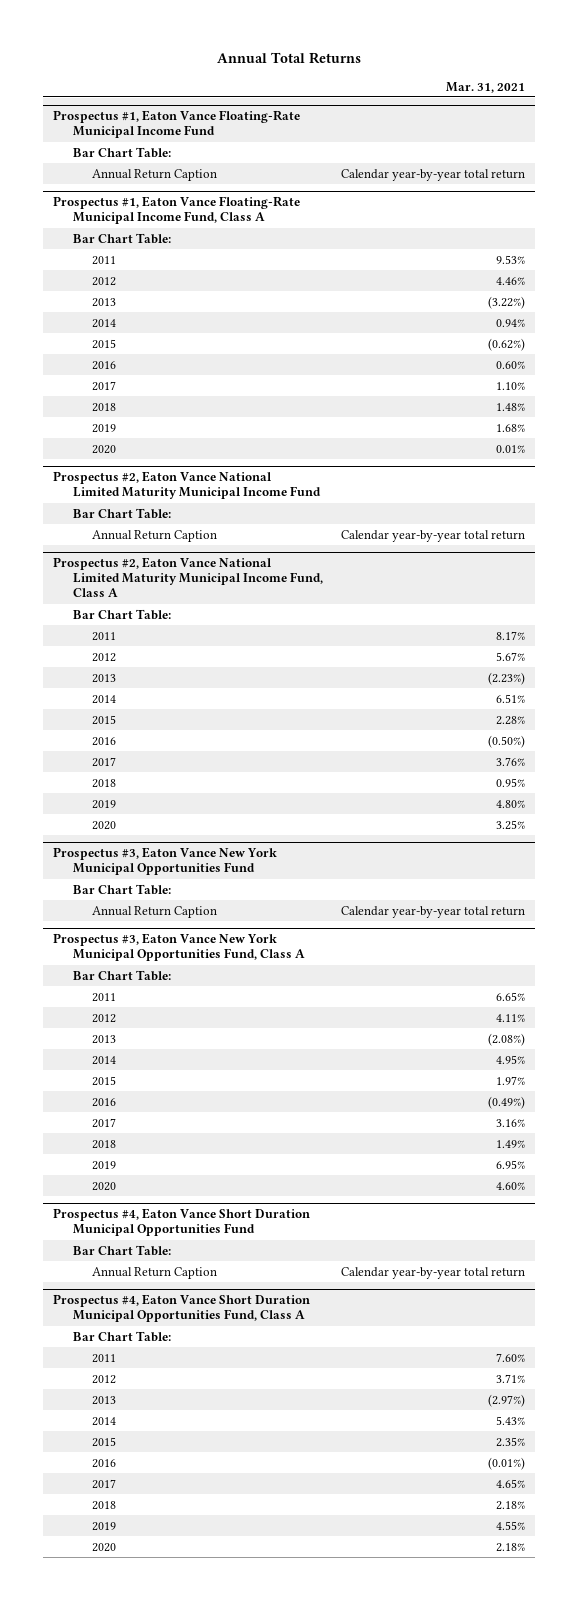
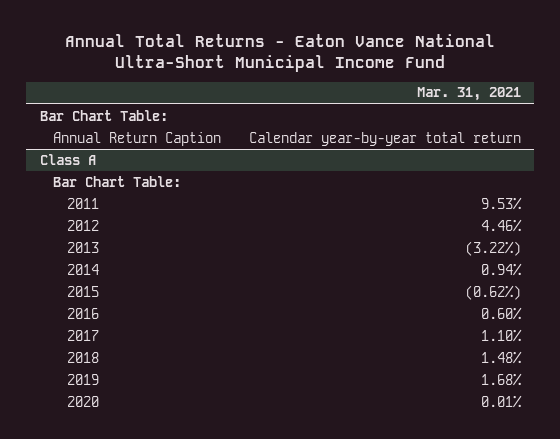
- Annual Total Returns
+ Annual Total Returns - Eaton Vance National Ultra-Short Municipal Income Fund
- Prospectus #1, Eaton Vance Floating-Rate Municipal Income Fund
- Prospectus #1, Eaton Vance Floating-Rate Municipal Income Fund, Class A
+ Class A
- Prospectus #2, Eaton Vance National Limited Maturity Municipal Income Fund
- Bar Chart Table:
- Annual Return Caption | Calendar year-by-year total return
- Prospectus #2, Eaton Vance National Limited Maturity Municipal Income Fund, Class A
- Bar Chart Table:
- 2011 | 8.17%
- 2012 | 5.67%
- 2013 | (2.23%)
- 2014 | 6.51%
- 2015 | 2.28%
- 2016 | (0.50%)
- 2017 | 3.76%
- 2018 | 0.95%
- 2019 | 4.80%
- 2020 | 3.25%
- Prospectus #3, Eaton Vance New York Municipal Opportunities Fund
- Bar Chart Table:
- Annual Return Caption | Calendar year-by-year total return
- Prospectus #3, Eaton Vance New York Municipal Opportunities Fund, Class A
- Bar Chart Table:
- 2011 | 6.65%
- 2012 | 4.11%
- 2013 | (2.08%)
- 2014 | 4.95%
- 2015 | 1.97%
- 2016 | (0.49%)
- 2017 | 3.16%
- 2018 | 1.49%
- 2019 | 6.95%
- 2020 | 4.60%
- Prospectus #4, Eaton Vance Short Duration Municipal Opportunities Fund
- Bar Chart Table:
- Annual Return Caption | Calendar year-by-year total return
- Prospectus #4, Eaton Vance Short Duration Municipal Opportunities Fund, Class A
- Bar Chart Table:
- 2011 | 7.60%
- 2012 | 3.71%
- 2013 | (2.97%)
- 2014 | 5.43%
- 2015 | 2.35%
- 2016 | (0.01%)
- 2017 | 4.65%
- 2018 | 2.18%
- 2019 | 4.55%
- 2020 | 2.18%

